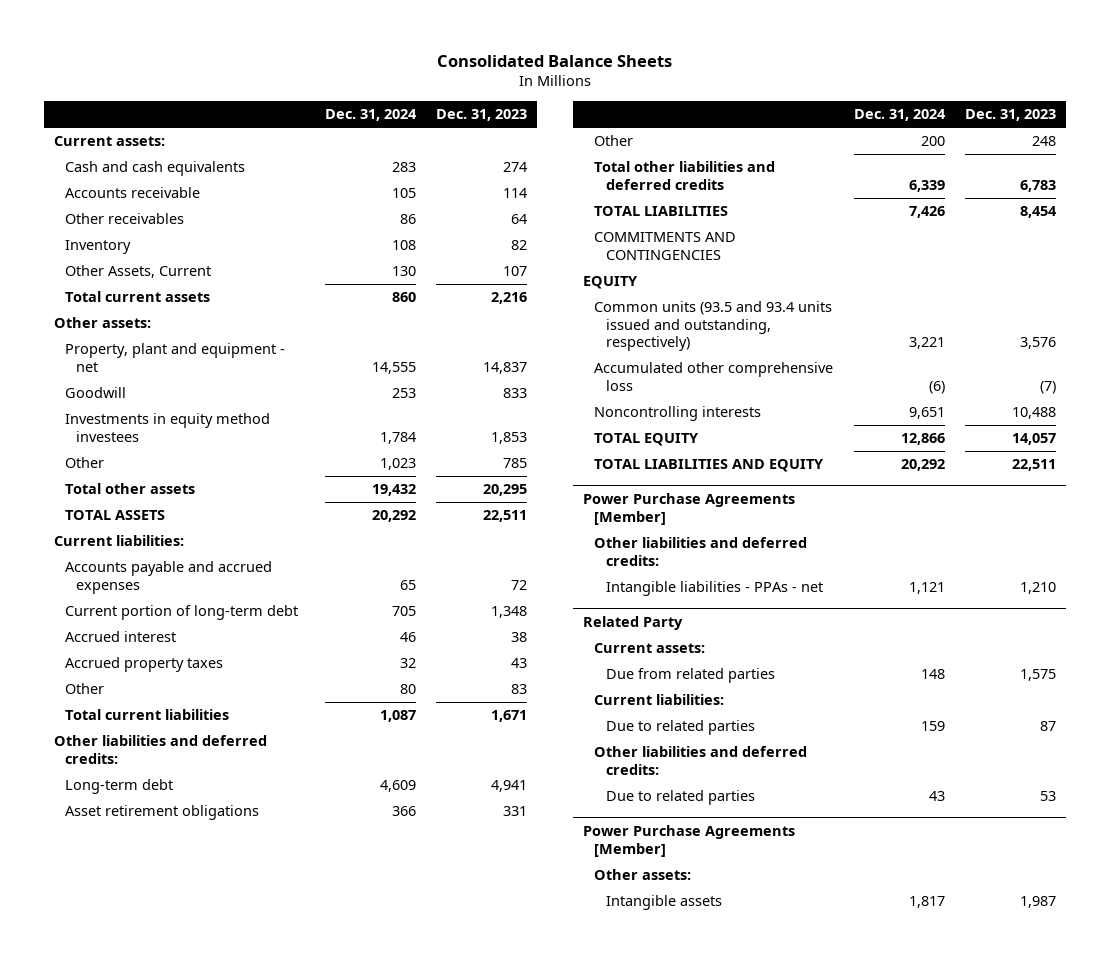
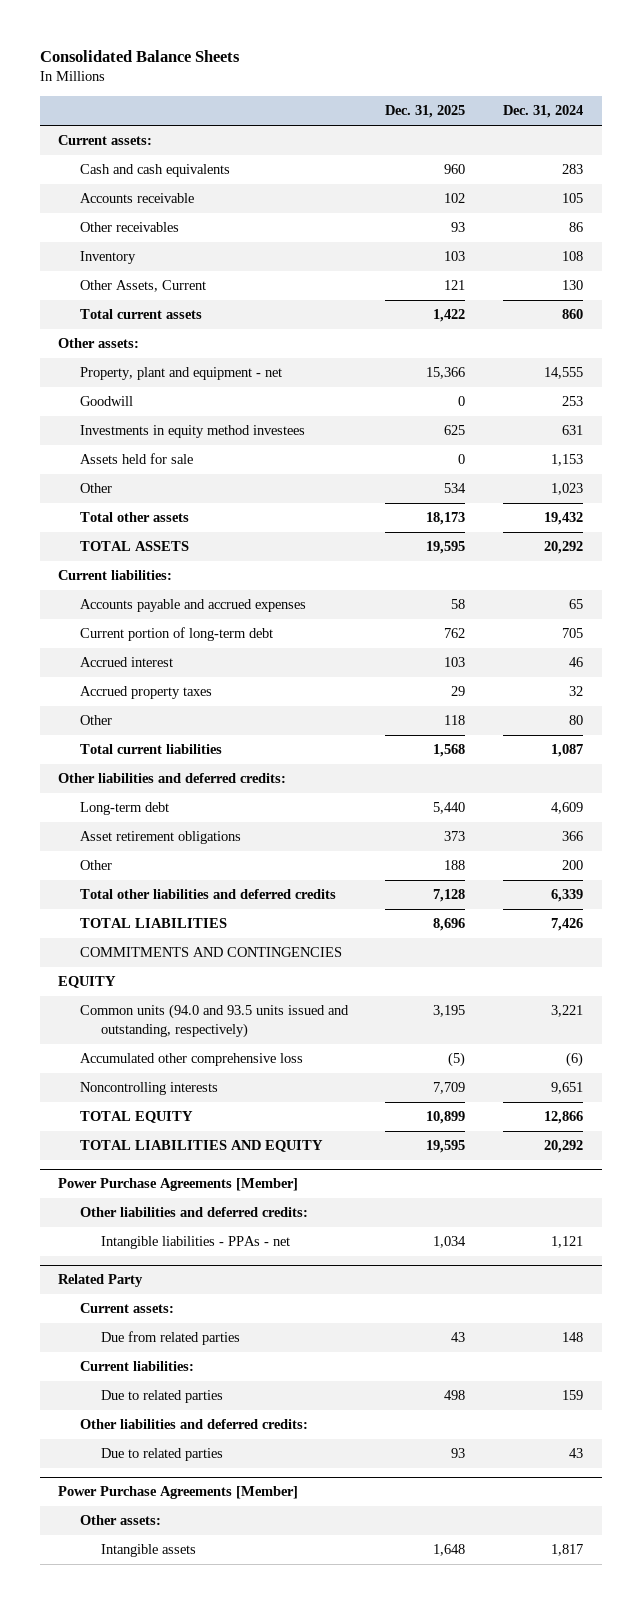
- | Dec. 31, 2024 | Dec. 31, 2023
+ | Dec. 31, 2025 | Dec. 31, 2024
- Investments in equity method investees | 1,784 | 1,853
+ Investments in equity method investees | 625 | 631
+ Assets held for sale | 0 | 1,153
- Common units (93.5 and 93.4 units issued and outstanding, respectively) | 3,221 | 3,576
+ Common units (94.0 and 93.5 units issued and outstanding, respectively) | 3,195 | 3,221

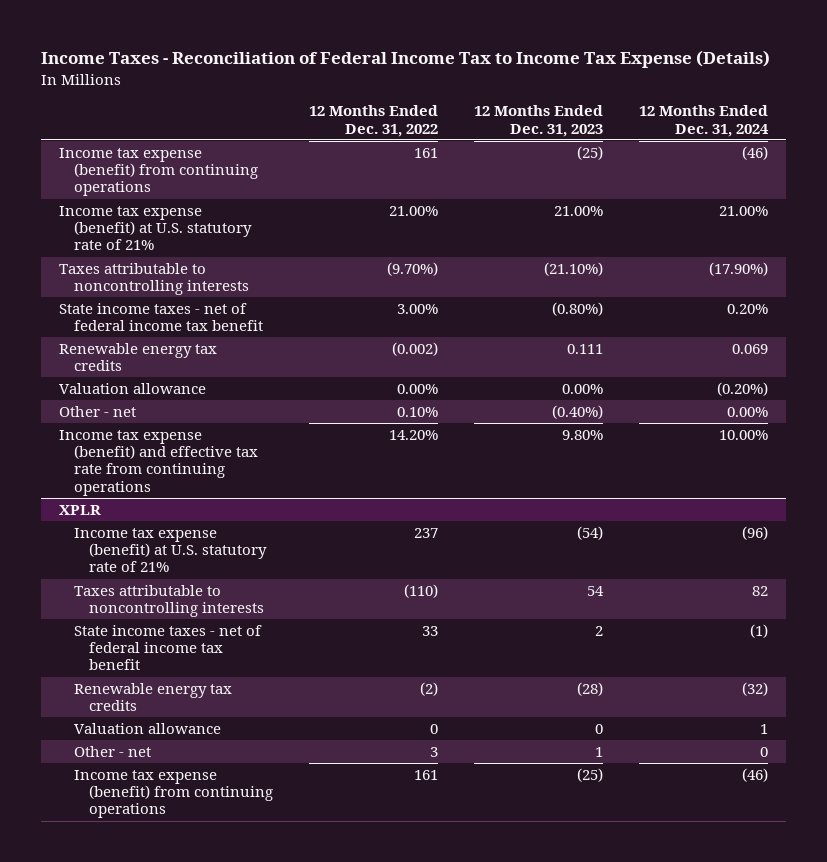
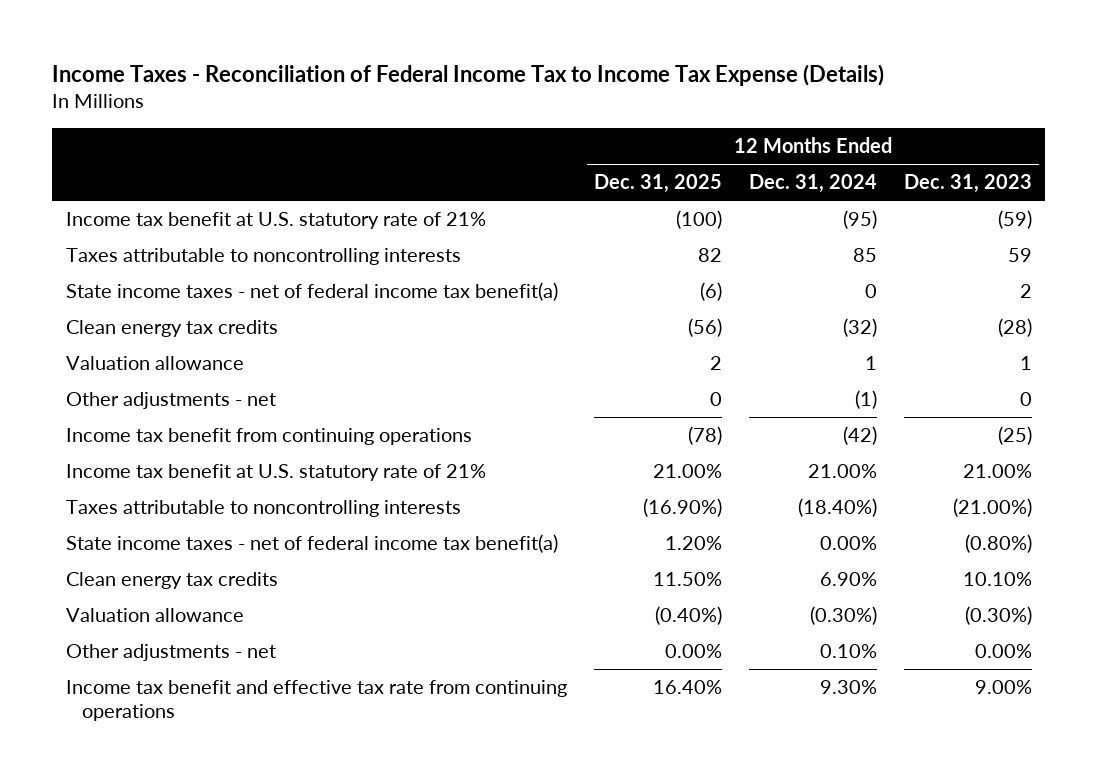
- | 12 Months Ended Dec. 31, 2022 | 12 Months Ended Dec. 31, 2023 | 12 Months Ended Dec. 31, 2024
+ | 12 Months Ended Dec. 31, 2025 | 12 Months Ended Dec. 31, 2024 | 12 Months Ended Dec. 31, 2023
- Income tax expense (benefit) from continuing operations | 161 | (25) | (46)
- Income tax expense (benefit) at U.S. statutory rate of 21% | 21.00% | 21.00% | 21.00%
- Taxes attributable to noncontrolling interests | (9.70%) | (21.10%) | (17.90%)
- State income taxes - net of federal income tax benefit | 3.00% | (0.80%) | 0.20%
- Renewable energy tax credits | (0.002) | 0.111 | 0.069
- Valuation allowance | 0.00% | 0.00% | (0.20%)
- Other - net | 0.10% | (0.40%) | 0.00%
- Income tax expense (benefit) and effective tax rate from continuing operations | 14.20% | 9.80% | 10.00%
- XPLR
- Income tax expense (benefit) at U.S. statutory rate of 21% | 237 | (54) | (96)
- Taxes attributable to noncontrolling interests | (110) | 54 | 82
- State income taxes - net of federal income tax benefit | 33 | 2 | (1)
- Renewable energy tax credits | (2) | (28) | (32)
- Valuation allowance | 0 | 0 | 1
- Other - net | 3 | 1 | 0
- Income tax expense (benefit) from continuing operations | 161 | (25) | (46)
+ Income tax benefit at U.S. statutory rate of 21% | (100) | (95) | (59)
+ Taxes attributable to noncontrolling interests | 82 | 85 | 59
+ State income taxes - net of federal income tax benefit(a) | (6) | 0 | 2
+ Clean energy tax credits | (56) | (32) | (28)
+ Valuation allowance | 2 | 1 | 1
+ Other adjustments - net | 0 | (1) | 0
+ Income tax benefit from continuing operations | (78) | (42) | (25)
+ Income tax benefit at U.S. statutory rate of 21% | 21.00% | 21.00% | 21.00%
+ Taxes attributable to noncontrolling interests | (16.90%) | (18.40%) | (21.00%)
+ State income taxes - net of federal income tax benefit(a) | 1.20% | 0.00% | (0.80%)
+ Clean energy tax credits | 11.50% | 6.90% | 10.10%
+ Valuation allowance | (0.40%) | (0.30%) | (0.30%)
+ Other adjustments - net | 0.00% | 0.10% | 0.00%
+ Income tax benefit and effective tax rate from continuing operations | 16.40% | 9.30% | 9.00%

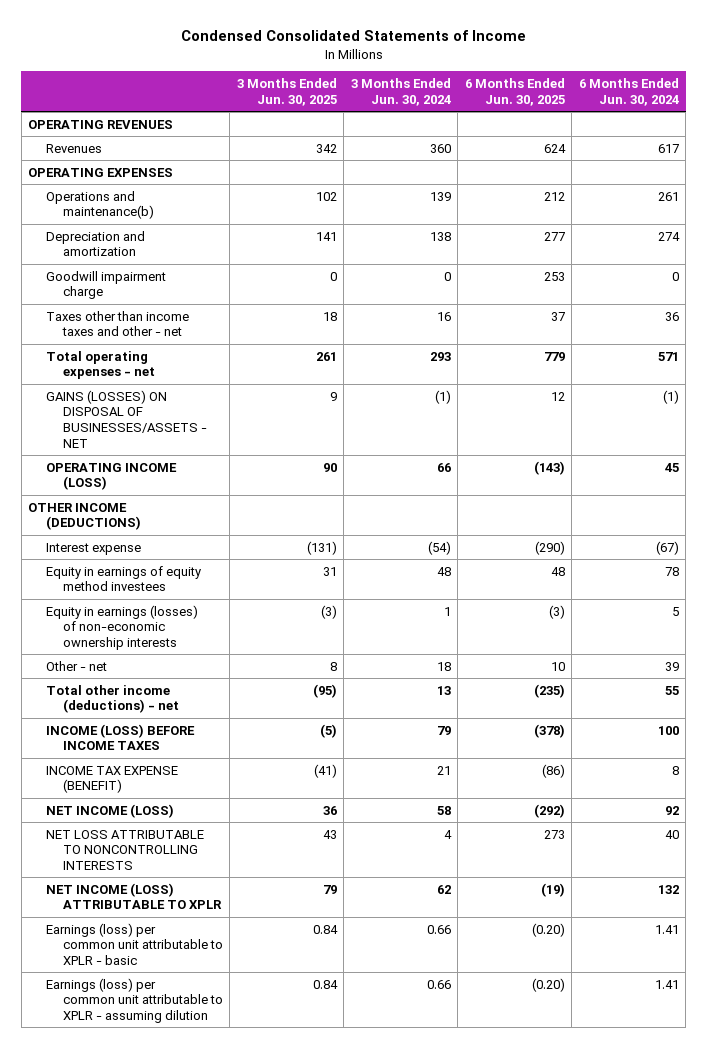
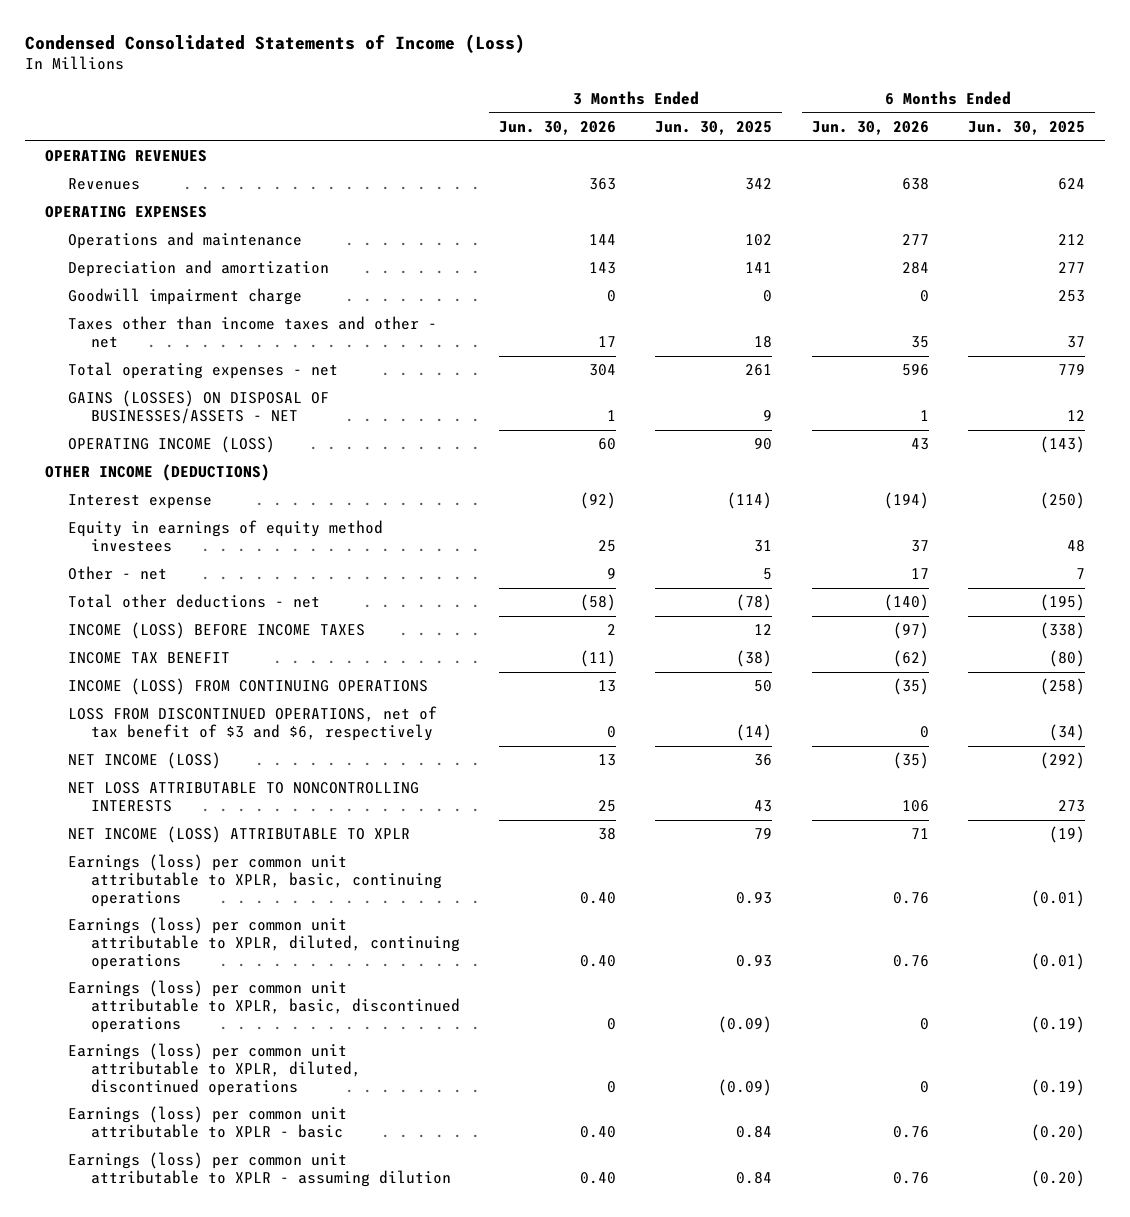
- Condensed Consolidated Statements of Income
+ Condensed Consolidated Statements of Income (Loss)
- | 3 Months Ended Jun. 30, 2025 | 3 Months Ended Jun. 30, 2024 | 6 Months Ended Jun. 30, 2025 | 6 Months Ended Jun. 30, 2024
+ | 3 Months Ended Jun. 30, 2026 | 3 Months Ended Jun. 30, 2025 | 6 Months Ended Jun. 30, 2026 | 6 Months Ended Jun. 30, 2025
- Operations and maintenance(b) | 102 | 139 | 212 | 261
+ Operations and maintenance | 144 | 102 | 277 | 212
- Interest expense | (131) | (54) | (290) | (67)
+ Interest expense | (92) | (114) | (194) | (250)
- Equity in earnings (losses) of non-economic ownership interests | (3) | 1 | (3) | 5
- Other - net | 8 | 18 | 10 | 39
- Total other income (deductions) - net | (95) | 13 | (235) | 55
- INCOME (LOSS) BEFORE INCOME TAXES | (5) | 79 | (378) | 100
- INCOME TAX EXPENSE (BENEFIT) | (41) | 21 | (86) | 8
+ Other - net | 9 | 5 | 17 | 7
+ Total other deductions - net | (58) | (78) | (140) | (195)
+ INCOME (LOSS) BEFORE INCOME TAXES | 2 | 12 | (97) | (338)
+ INCOME TAX BENEFIT | (11) | (38) | (62) | (80)
+ INCOME (LOSS) FROM CONTINUING OPERATIONS | 13 | 50 | (35) | (258)
+ LOSS FROM DISCONTINUED OPERATIONS, net of tax benefit of $3 and $6, respectively | 0 | (14) | 0 | (34)
+ Earnings (loss) per common unit attributable to XPLR, basic, continuing operations | 0.40 | 0.93 | 0.76 | (0.01)
+ Earnings (loss) per common unit attributable to XPLR, diluted, continuing operations | 0.40 | 0.93 | 0.76 | (0.01)
+ Earnings (loss) per common unit attributable to XPLR, basic, discontinued operations | 0 | (0.09) | 0 | (0.19)
+ Earnings (loss) per common unit attributable to XPLR, diluted, discontinued operations | 0 | (0.09) | 0 | (0.19)

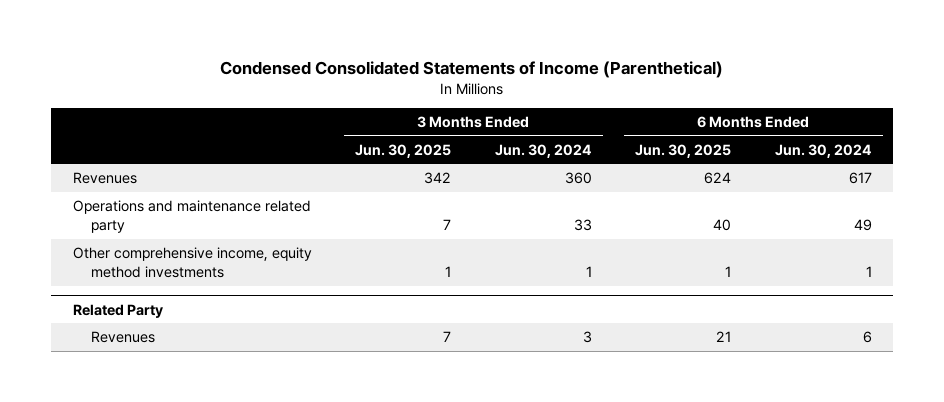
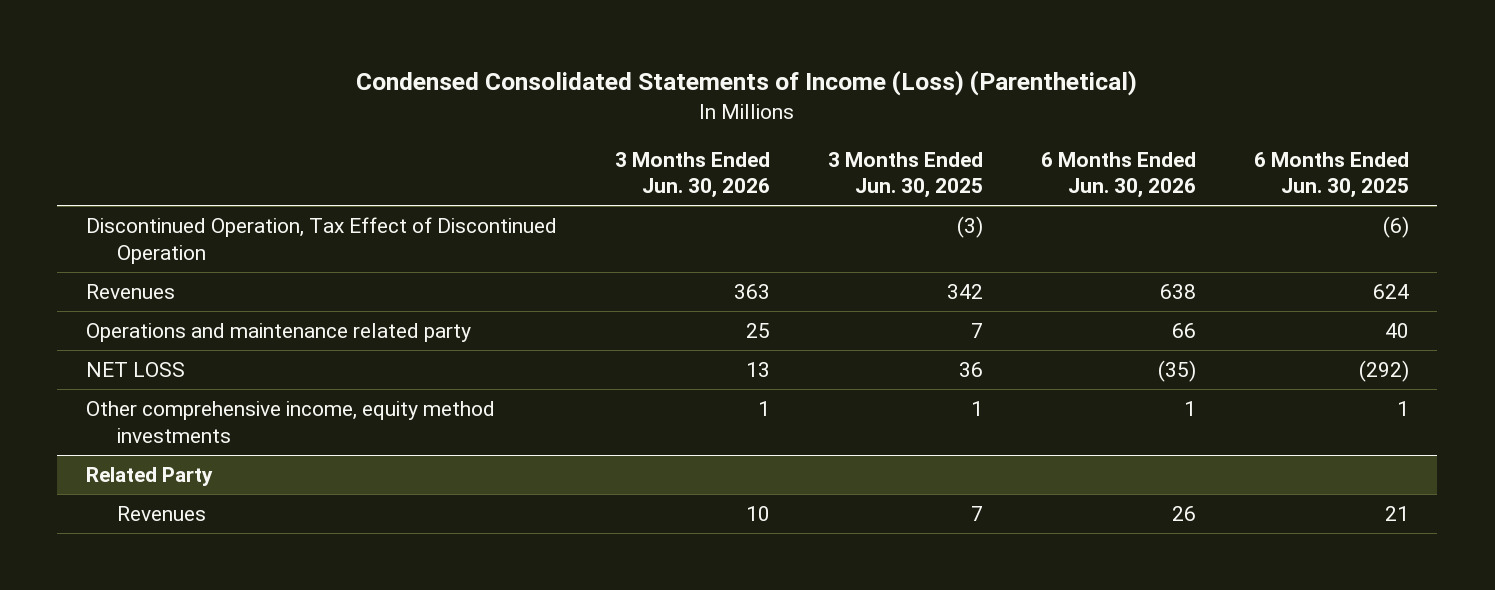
- Condensed Consolidated Statements of Income (Parenthetical)
+ Condensed Consolidated Statements of Income (Loss) (Parenthetical)
- | 3 Months Ended Jun. 30, 2025 | 3 Months Ended Jun. 30, 2024 | 6 Months Ended Jun. 30, 2025 | 6 Months Ended Jun. 30, 2024
+ | 3 Months Ended Jun. 30, 2026 | 3 Months Ended Jun. 30, 2025 | 6 Months Ended Jun. 30, 2026 | 6 Months Ended Jun. 30, 2025
+ Discontinued Operation, Tax Effect of Discontinued Operation | | (3) | | (6)
+ NET LOSS | 13 | 36 | (35) | (292)

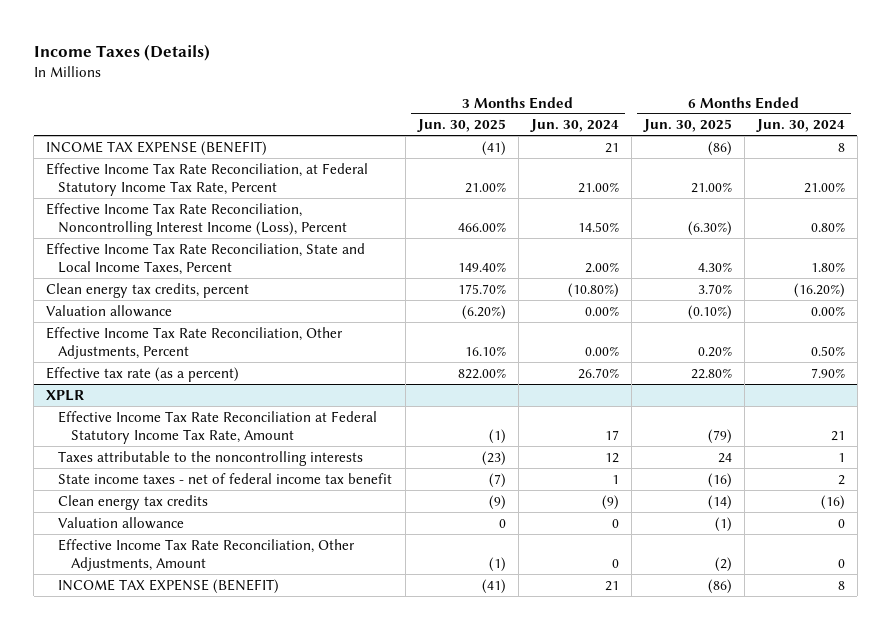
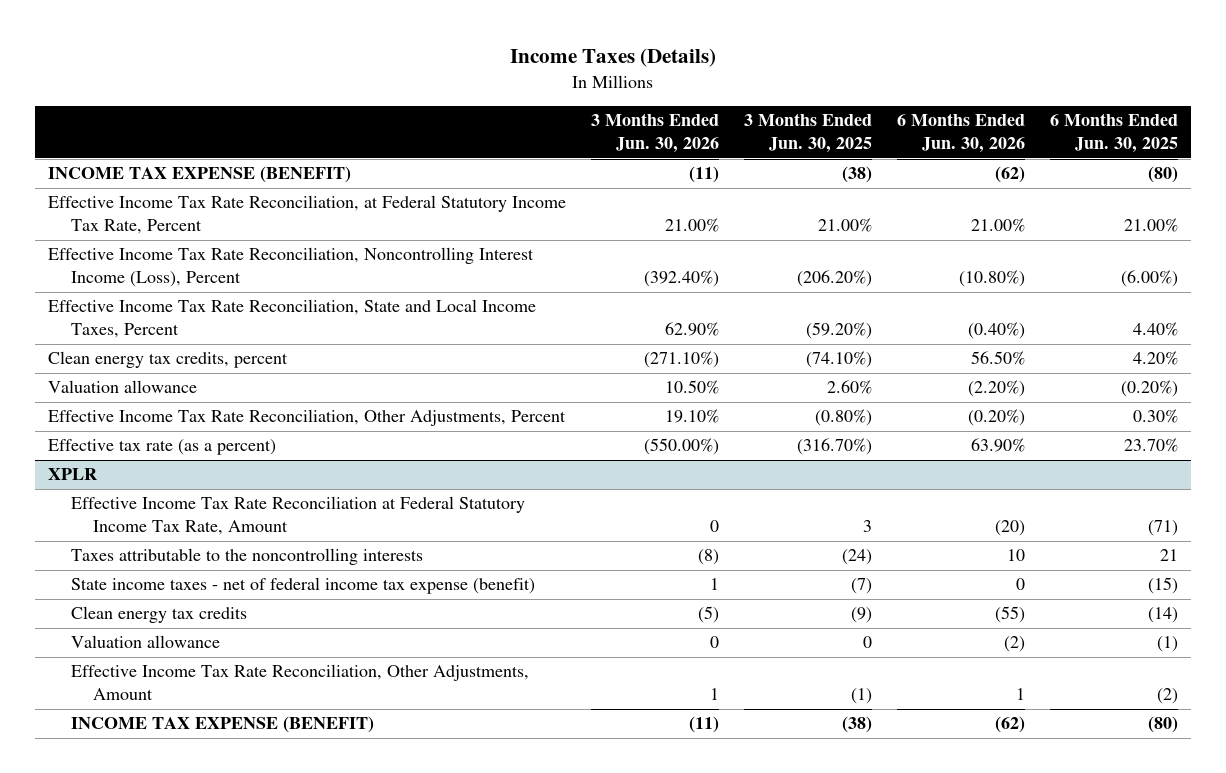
- | 3 Months Ended Jun. 30, 2025 | 3 Months Ended Jun. 30, 2024 | 6 Months Ended Jun. 30, 2025 | 6 Months Ended Jun. 30, 2024
+ | 3 Months Ended Jun. 30, 2026 | 3 Months Ended Jun. 30, 2025 | 6 Months Ended Jun. 30, 2026 | 6 Months Ended Jun. 30, 2025
- INCOME TAX EXPENSE (BENEFIT) | (41) | 21 | (86) | 8
+ INCOME TAX EXPENSE (BENEFIT) | (11) | (38) | (62) | (80)
- Effective Income Tax Rate Reconciliation, Noncontrolling Interest Income (Loss), Percent | 466.00% | 14.50% | (6.30%) | 0.80%
- Effective Income Tax Rate Reconciliation, State and Local Income Taxes, Percent | 149.40% | 2.00% | 4.30% | 1.80%
- Clean energy tax credits, percent | 175.70% | (10.80%) | 3.70% | (16.20%)
- Valuation allowance | (6.20%) | 0.00% | (0.10%) | 0.00%
- Effective Income Tax Rate Reconciliation, Other Adjustments, Percent | 16.10% | 0.00% | 0.20% | 0.50%
- Effective tax rate (as a percent) | 822.00% | 26.70% | 22.80% | 7.90%
+ Effective Income Tax Rate Reconciliation, Noncontrolling Interest Income (Loss), Percent | (392.40%) | (206.20%) | (10.80%) | (6.00%)
+ Effective Income Tax Rate Reconciliation, State and Local Income Taxes, Percent | 62.90% | (59.20%) | (0.40%) | 4.40%
+ Clean energy tax credits, percent | (271.10%) | (74.10%) | 56.50% | 4.20%
+ Valuation allowance | 10.50% | 2.60% | (2.20%) | (0.20%)
+ Effective Income Tax Rate Reconciliation, Other Adjustments, Percent | 19.10% | (0.80%) | (0.20%) | 0.30%
+ Effective tax rate (as a percent) | (550.00%) | (316.70%) | 63.90% | 23.70%
@ XPLR
- Effective Income Tax Rate Reconciliation at Federal Statutory Income Tax Rate, Amount | (1) | 17 | (79) | 21
- Taxes attributable to the noncontrolling interests | (23) | 12 | 24 | 1
- State income taxes - net of federal income tax benefit | (7) | 1 | (16) | 2
+ Effective Income Tax Rate Reconciliation at Federal Statutory Income Tax Rate, Amount | 0 | 3 | (20) | (71)
+ Taxes attributable to the noncontrolling interests | (8) | (24) | 10 | 21
+ State income taxes - net of federal income tax expense (benefit) | 1 | (7) | 0 | (15)
- INCOME TAX EXPENSE (BENEFIT) | (41) | 21 | (86) | 8
+ INCOME TAX EXPENSE (BENEFIT) | (11) | (38) | (62) | (80)

